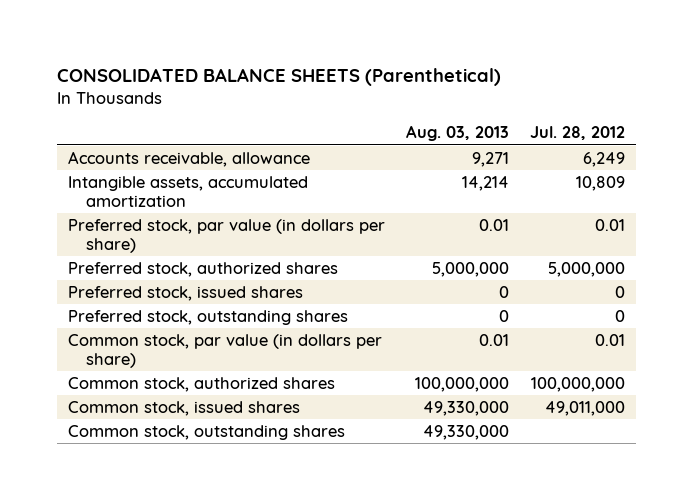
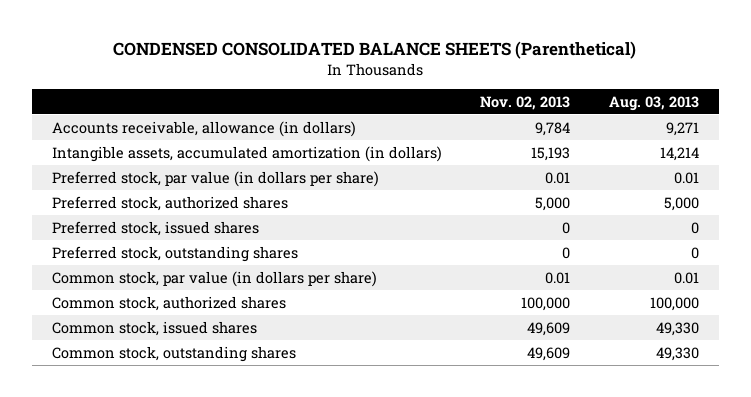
- CONSOLIDATED BALANCE SHEETS (Parenthetical)
+ CONDENSED CONSOLIDATED BALANCE SHEETS (Parenthetical)
- | Aug. 03, 2013 | Jul. 28, 2012
+ | Nov. 02, 2013 | Aug. 03, 2013
- Accounts receivable, allowance | 9,271 | 6,249
- Intangible assets, accumulated amortization | 14,214 | 10,809
+ Accounts receivable, allowance (in dollars) | 9,784 | 9,271
+ Intangible assets, accumulated amortization (in dollars) | 15,193 | 14,214
- Preferred stock, authorized shares | 5,000,000 | 5,000,000
+ Preferred stock, authorized shares | 5,000 | 5,000
- Common stock, authorized shares | 100,000,000 | 100,000,000
- Common stock, issued shares | 49,330,000 | 49,011,000
- Common stock, outstanding shares | 49,330,000 |
+ Common stock, authorized shares | 100,000 | 100,000
+ Common stock, issued shares | 49,609 | 49,330
+ Common stock, outstanding shares | 49,609 | 49,330

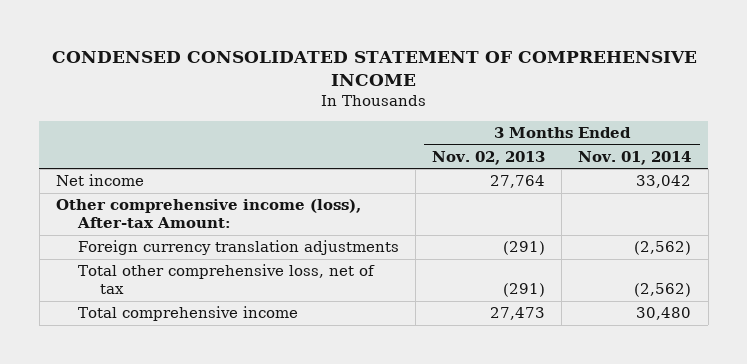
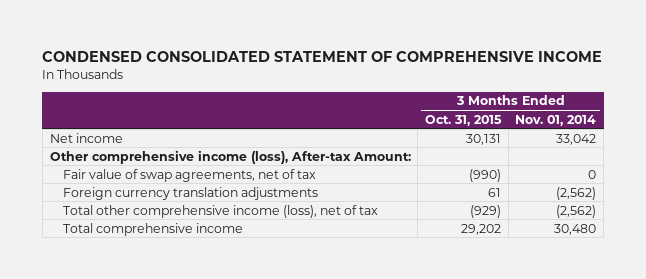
- | 3 Months Ended Nov. 02, 2013 | 3 Months Ended Nov. 01, 2014
+ | 3 Months Ended Oct. 31, 2015 | 3 Months Ended Nov. 01, 2014
+ Fair value of swap agreements, net of tax | (990) | 0
- Total other comprehensive loss, net of tax | (291) | (2,562)
+ Total other comprehensive income (loss), net of tax | (929) | (2,562)

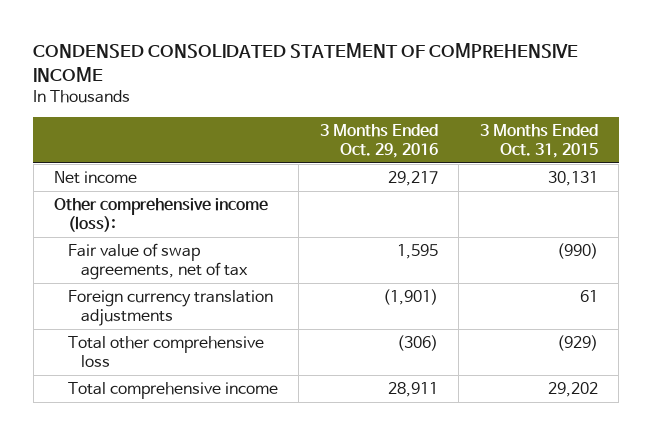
- | 3 Months Ended Oct. 31, 2015 | 3 Months Ended Nov. 01, 2014
+ | 3 Months Ended Oct. 29, 2016 | 3 Months Ended Oct. 31, 2015
- Other comprehensive income (loss), After-tax Amount:
+ Other comprehensive income (loss):
- Total other comprehensive income (loss), net of tax | (929) | (2,562)
+ Total other comprehensive loss | (306) | (929)

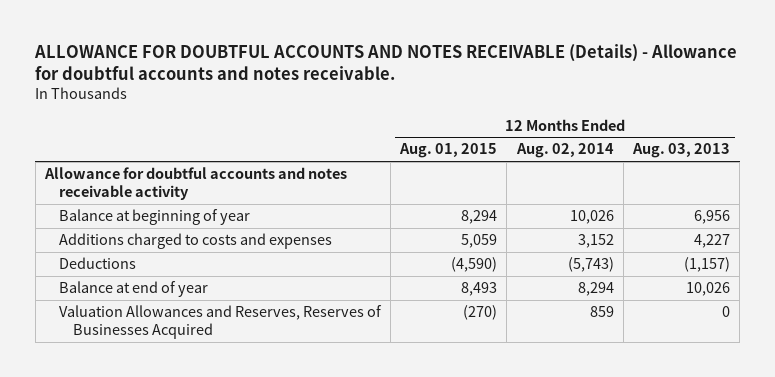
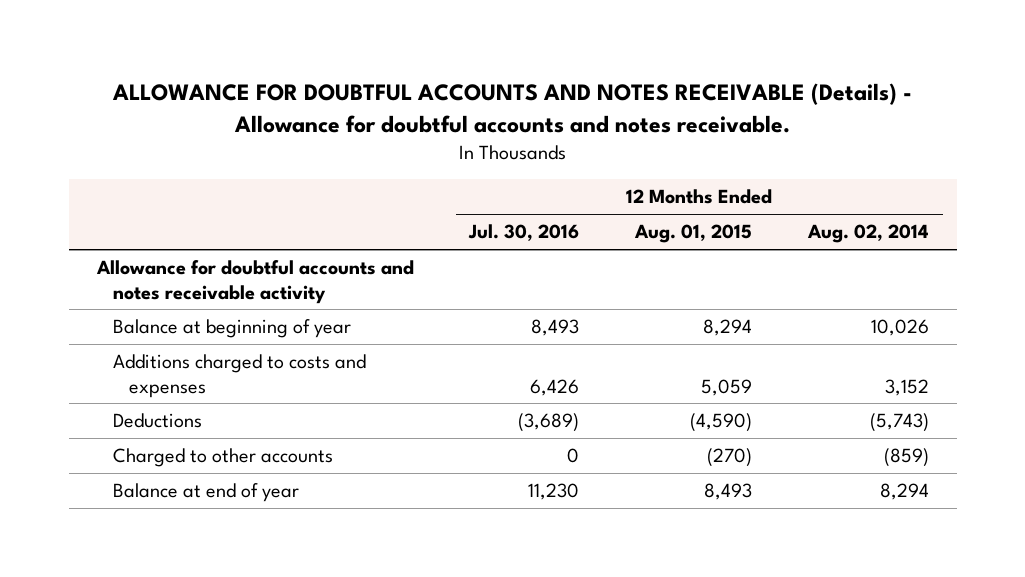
- | 12 Months Ended Aug. 01, 2015 | 12 Months Ended Aug. 02, 2014 | 12 Months Ended Aug. 03, 2013
+ | 12 Months Ended Jul. 30, 2016 | 12 Months Ended Aug. 01, 2015 | 12 Months Ended Aug. 02, 2014
+ Charged to other accounts | 0 | (270) | (859)
- Valuation Allowances and Reserves, Reserves of Businesses Acquired | (270) | 859 | 0

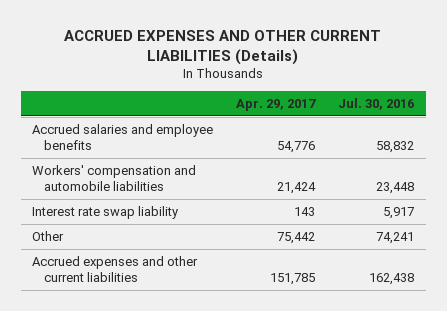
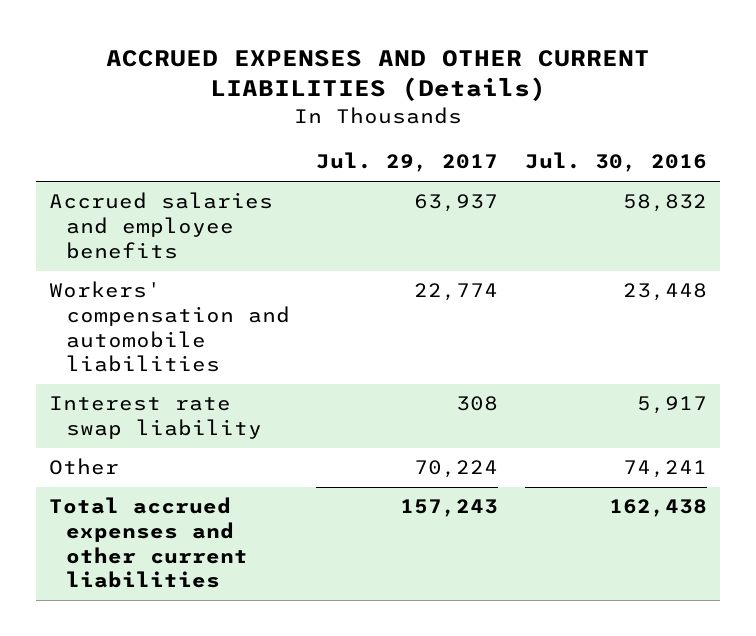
- | Apr. 29, 2017 | Jul. 30, 2016
+ | Jul. 29, 2017 | Jul. 30, 2016
- Accrued expenses and other current liabilities | 151,785 | 162,438
+ Total accrued expenses and other current liabilities | 157,243 | 162,438

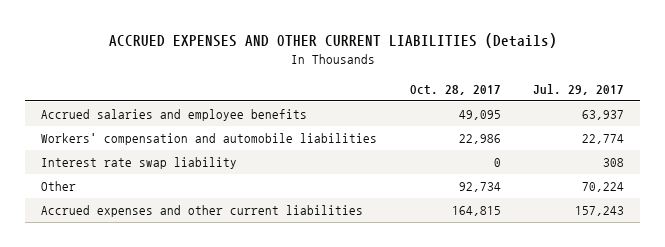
- | Jul. 29, 2017 | Jul. 30, 2016
+ | Oct. 28, 2017 | Jul. 29, 2017
- Total accrued expenses and other current liabilities | 157,243 | 162,438
+ Accrued expenses and other current liabilities | 164,815 | 157,243

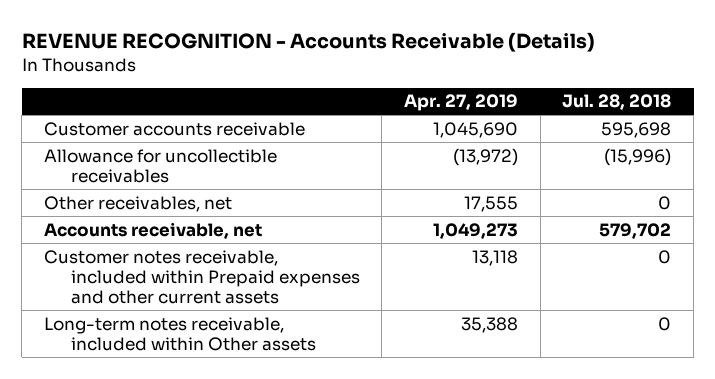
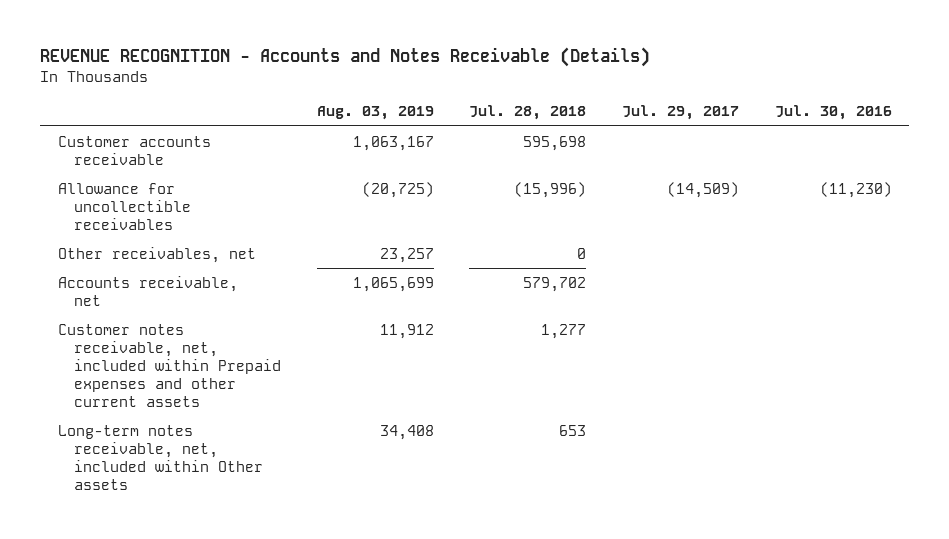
- REVENUE RECOGNITION - Accounts Receivable (Details)
+ REVENUE RECOGNITION - Accounts and Notes Receivable (Details)
- | Apr. 27, 2019 | Jul. 28, 2018
+ | Aug. 03, 2019 | Jul. 28, 2018 | Jul. 29, 2017 | Jul. 30, 2016
- Customer notes receivable, included within Prepaid expenses and other current assets | 13,118 | 0
- Long-term notes receivable, included within Other assets | 35,388 | 0
+ Customer notes receivable, net, included within Prepaid expenses and other current assets | 11,912 | 1,277 | |
+ Long-term notes receivable, net, included within Other assets | 34,408 | 653 | |

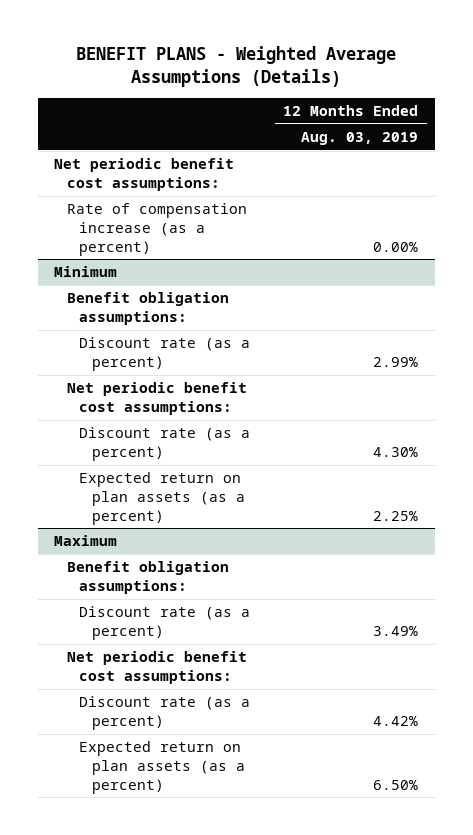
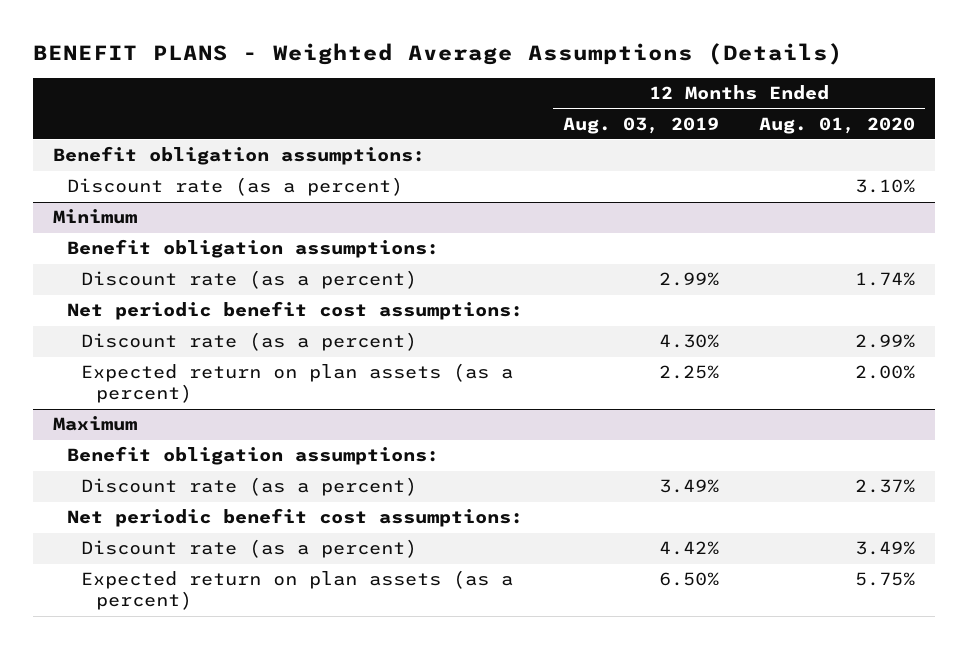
- | 12 Months Ended Aug. 03, 2019
+ | 12 Months Ended Aug. 03, 2019 | 12 Months Ended Aug. 01, 2020
- Net periodic benefit cost assumptions:
- Rate of compensation increase (as a percent) | 0.00%
+ Benefit obligation assumptions:
+ Discount rate (as a percent) | | 3.10%

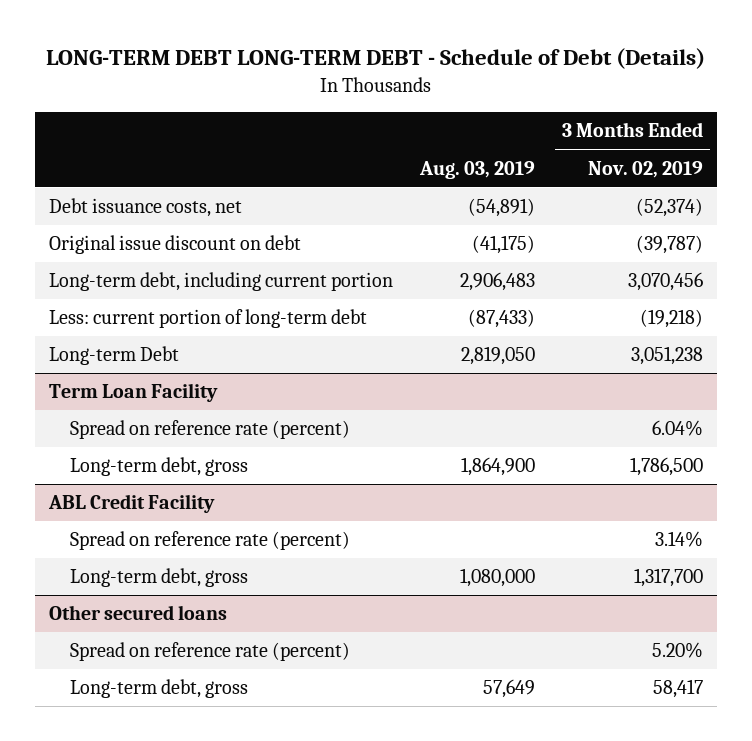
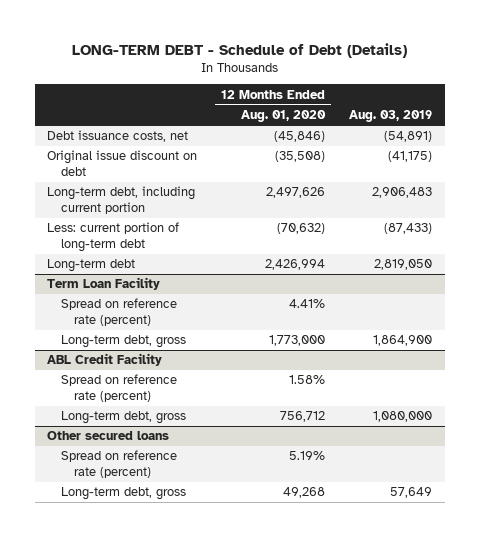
- LONG-TERM DEBT LONG-TERM DEBT - Schedule of Debt (Details)
+ LONG-TERM DEBT - Schedule of Debt (Details)
- | Aug. 03, 2019 | 3 Months Ended Nov. 02, 2019
+ | 12 Months Ended Aug. 01, 2020 | Aug. 03, 2019
- Long-term Debt | 2,819,050 | 3,051,238
+ Long-term debt | 2,426,994 | 2,819,050

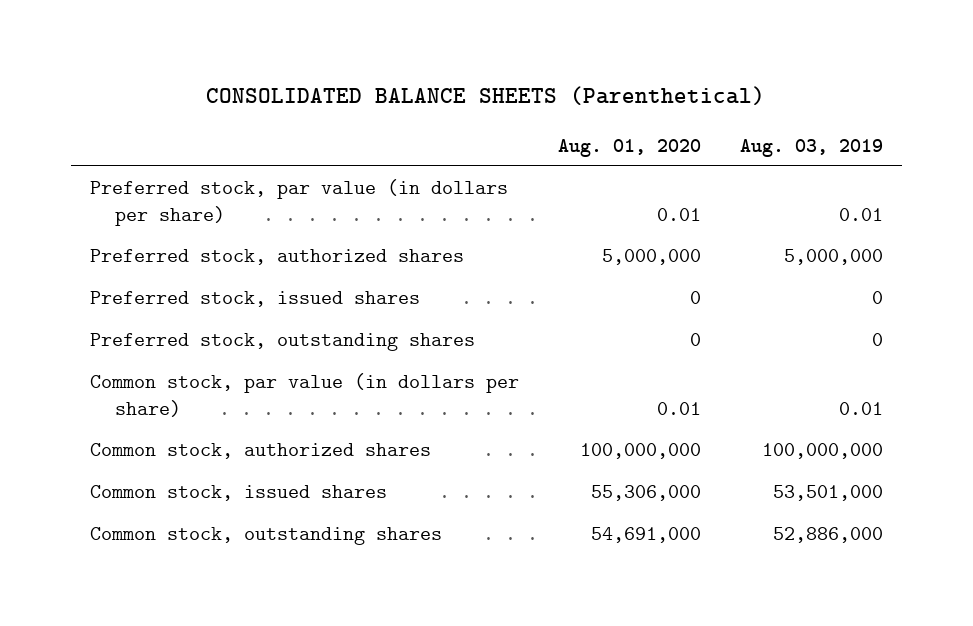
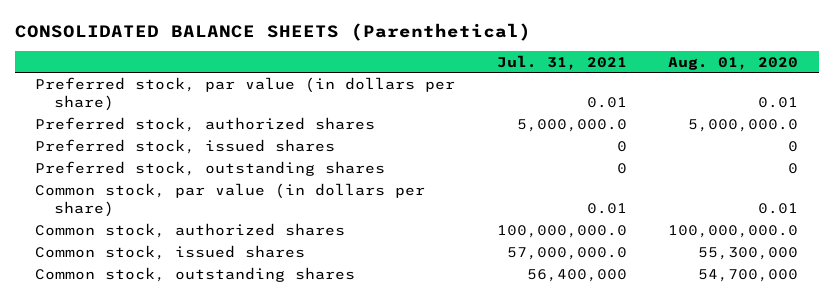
- | Aug. 01, 2020 | Aug. 03, 2019
+ | Jul. 31, 2021 | Aug. 01, 2020
- Preferred stock, authorized shares | 5,000,000 | 5,000,000
+ Preferred stock, authorized shares | 5,000,000.0 | 5,000,000.0
- Common stock, authorized shares | 100,000,000 | 100,000,000
- Common stock, issued shares | 55,306,000 | 53,501,000
- Common stock, outstanding shares | 54,691,000 | 52,886,000
+ Common stock, authorized shares | 100,000,000.0 | 100,000,000.0
+ Common stock, issued shares | 57,000,000.0 | 55,300,000
+ Common stock, outstanding shares | 56,400,000 | 54,700,000

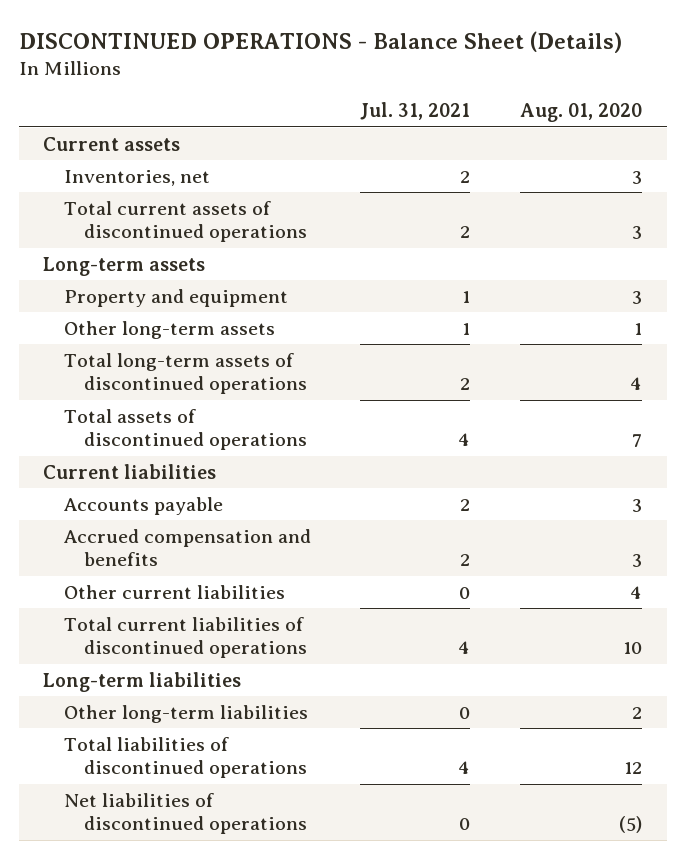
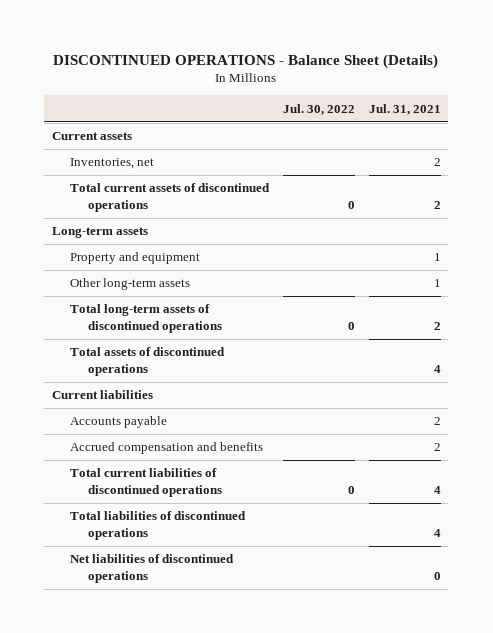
- | Jul. 31, 2021 | Aug. 01, 2020
+ | Jul. 30, 2022 | Jul. 31, 2021
- Other current liabilities | 0 | 4
- Long-term liabilities
- Other long-term liabilities | 0 | 2

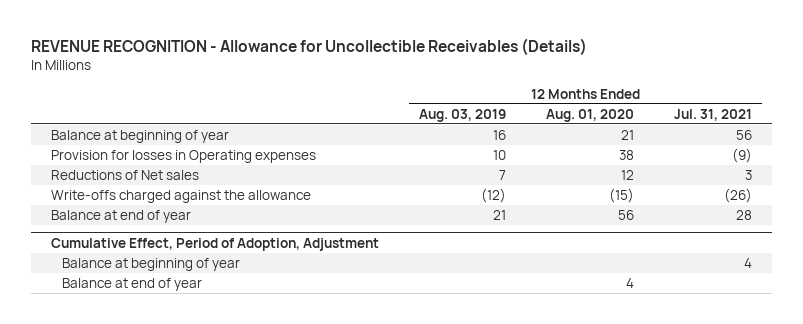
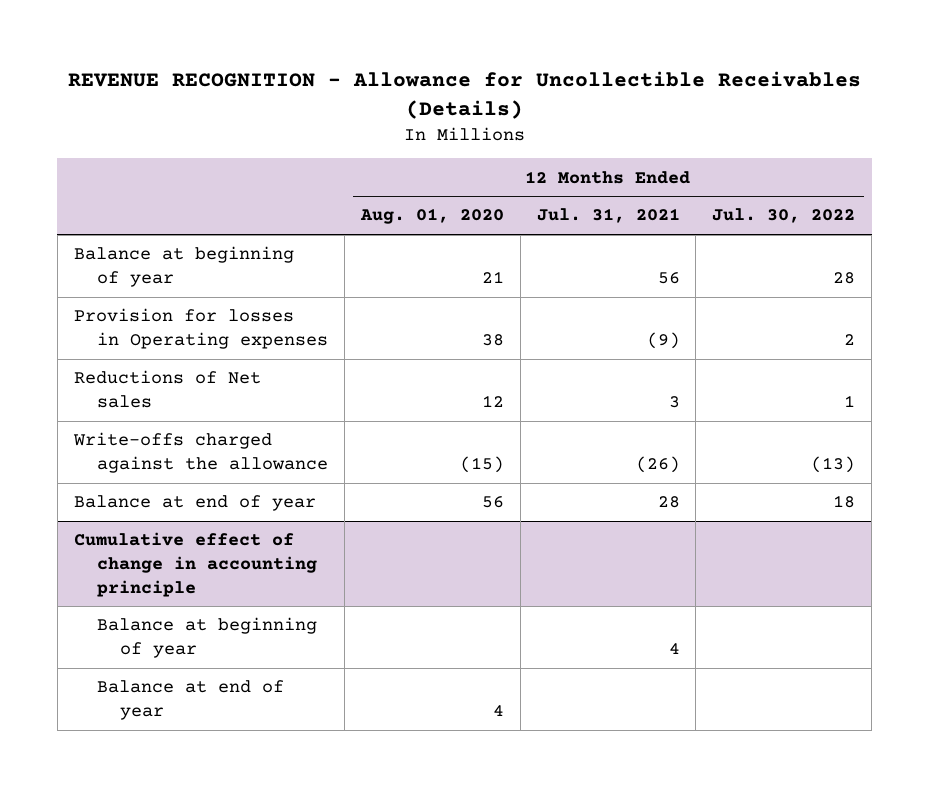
- | 12 Months Ended Aug. 03, 2019 | 12 Months Ended Aug. 01, 2020 | 12 Months Ended Jul. 31, 2021
+ | 12 Months Ended Aug. 01, 2020 | 12 Months Ended Jul. 31, 2021 | 12 Months Ended Jul. 30, 2022
- Cumulative Effect, Period of Adoption, Adjustment
+ Cumulative effect of change in accounting principle

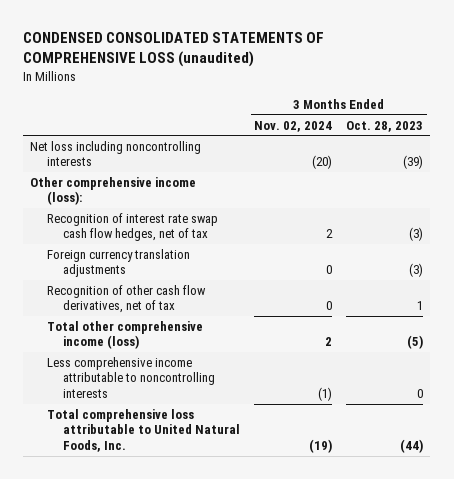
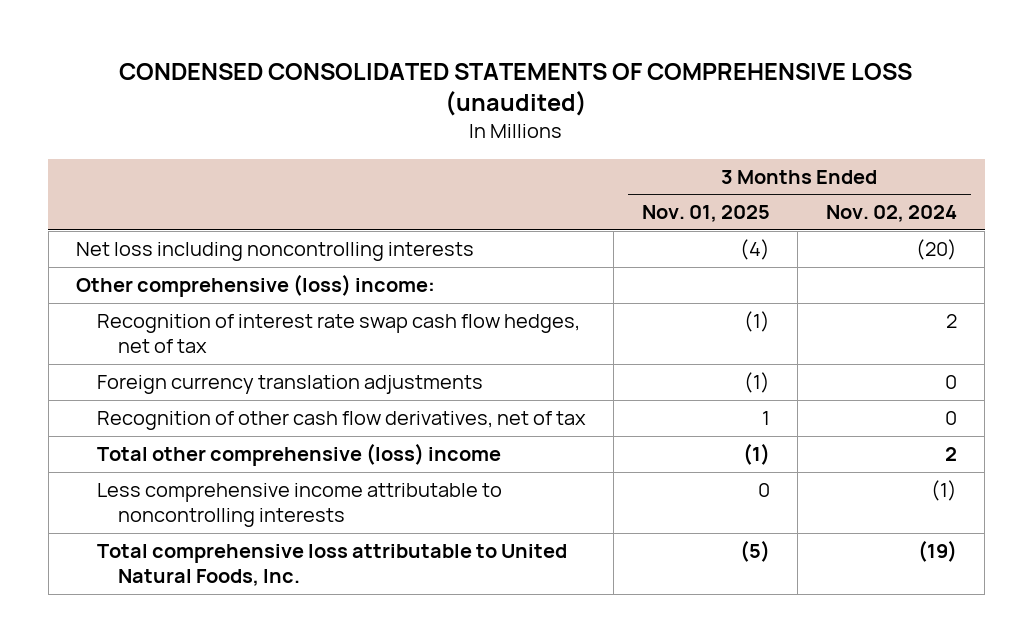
- | 3 Months Ended Nov. 02, 2024 | 3 Months Ended Oct. 28, 2023
+ | 3 Months Ended Nov. 01, 2025 | 3 Months Ended Nov. 02, 2024
- Other comprehensive income (loss):
+ Other comprehensive (loss) income:
- Total other comprehensive income (loss) | 2 | (5)
+ Total other comprehensive (loss) income | (1) | 2

